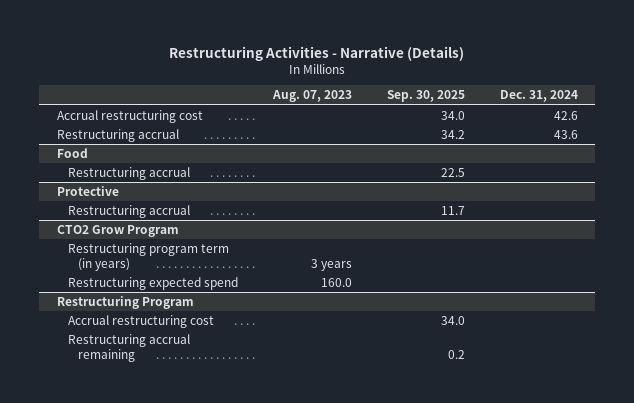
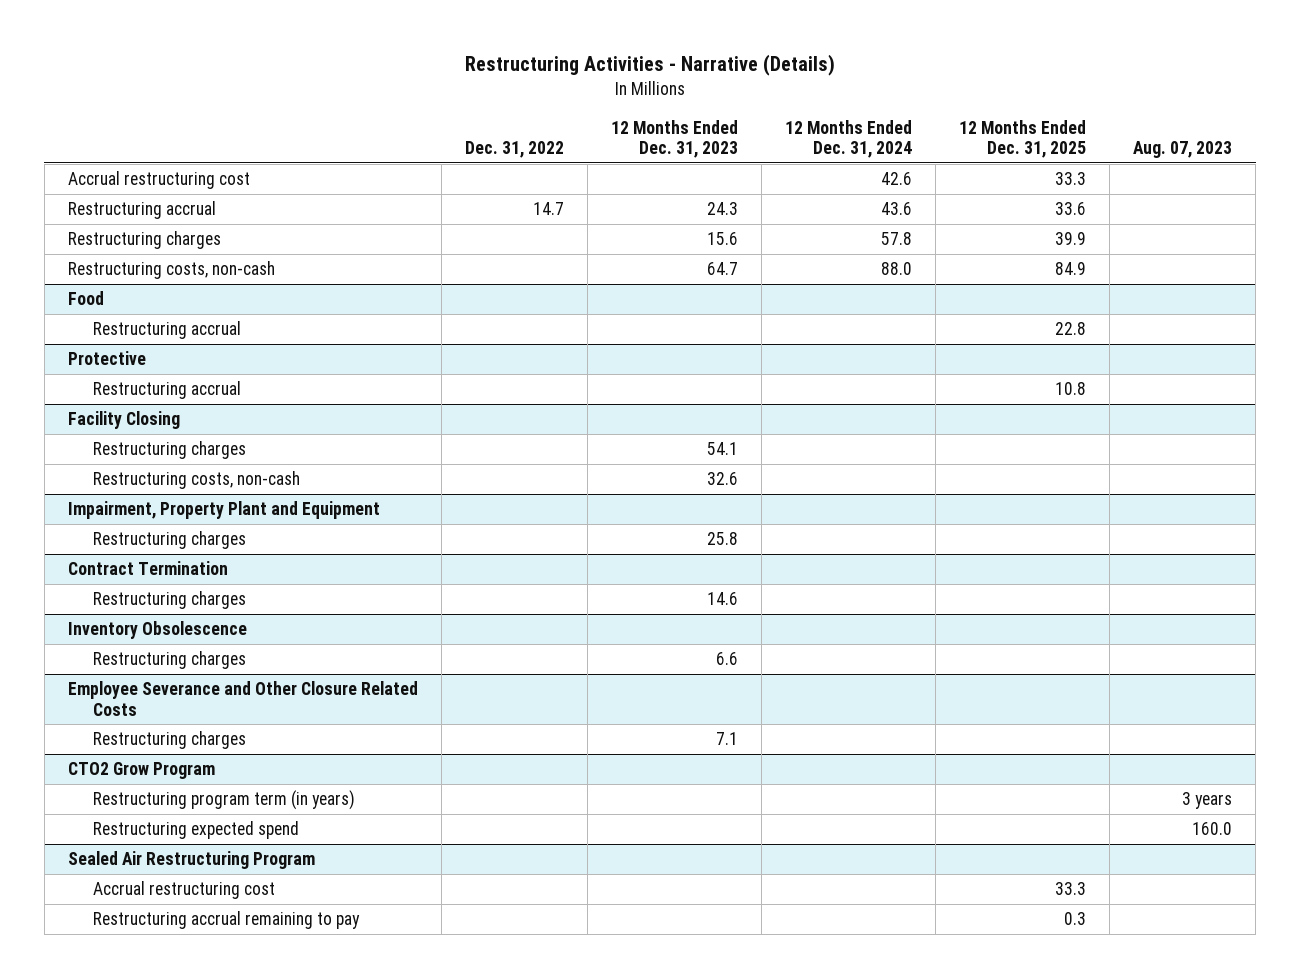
- | Aug. 07, 2023 | Sep. 30, 2025 | Dec. 31, 2024
+ | Dec. 31, 2022 | 12 Months Ended Dec. 31, 2023 | 12 Months Ended Dec. 31, 2024 | 12 Months Ended Dec. 31, 2025 | Aug. 07, 2023
+ Restructuring charges | | 15.6 | 57.8 | 39.9 |
+ Restructuring costs, non-cash | | 64.7 | 88.0 | 84.9 |
+ Facility Closing
+ Restructuring charges | | 54.1 | | |
+ Restructuring costs, non-cash | | 32.6 | | |
+ Impairment, Property Plant and Equipment
+ Restructuring charges | | 25.8 | | |
+ Contract Termination
+ Restructuring charges | | 14.6 | | |
+ Inventory Obsolescence
+ Restructuring charges | | 6.6 | | |
+ Employee Severance and Other Closure Related Costs
+ Restructuring charges | | 7.1 | | |
- Restructuring Program
+ Sealed Air Restructuring Program
- Restructuring accrual remaining | | 0.2 |
+ Restructuring accrual remaining to pay | | | | 0.3 |

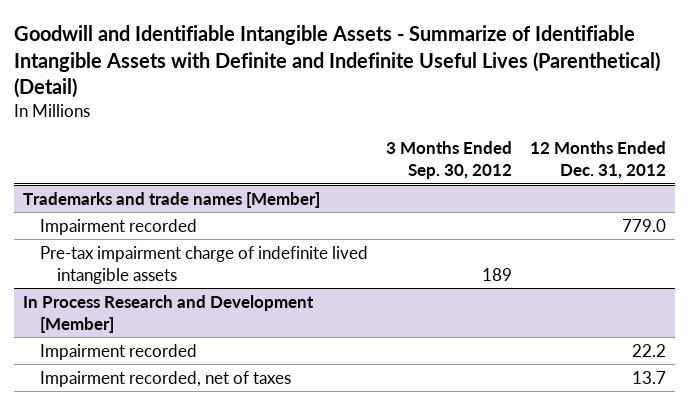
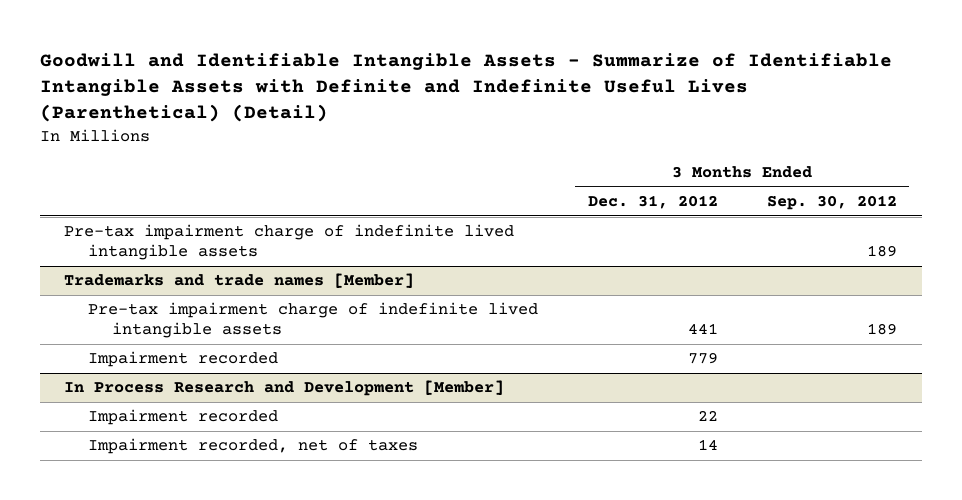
- | 3 Months Ended Sep. 30, 2012 | 12 Months Ended Dec. 31, 2012
+ | 3 Months Ended Dec. 31, 2012 | 3 Months Ended Sep. 30, 2012
+ Pre-tax impairment charge of indefinite lived intangible assets | | 189
@ Trademarks and trade names [Member]
moved down: Impairment recorded | 779 |

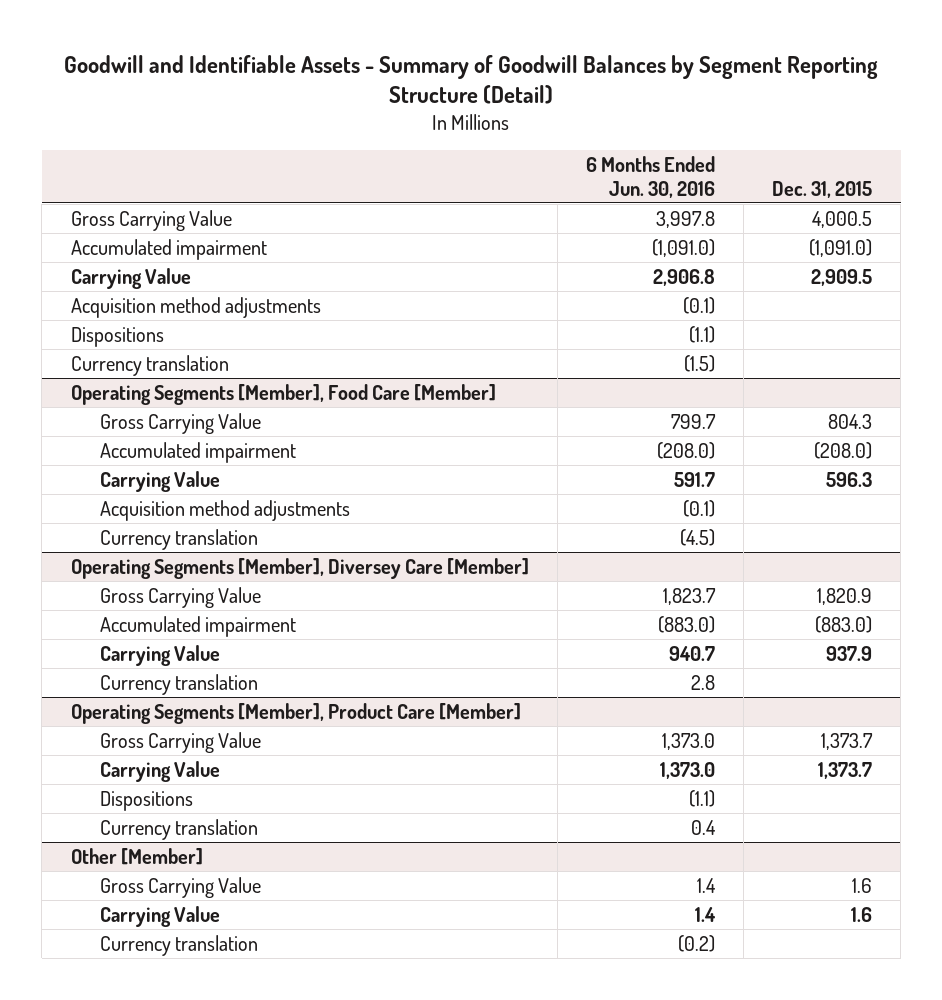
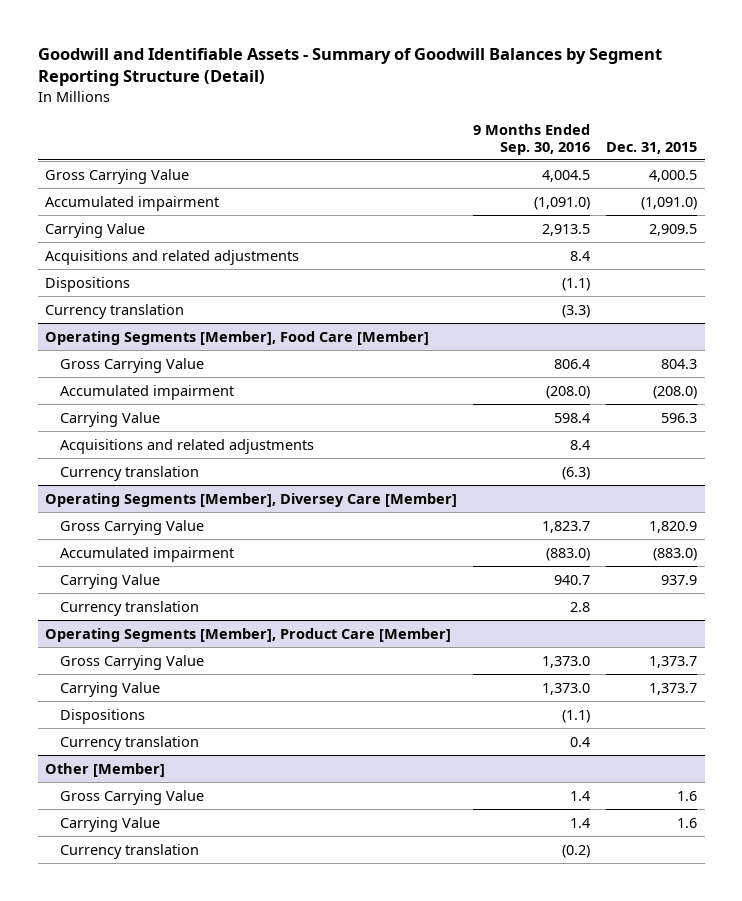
- | 6 Months Ended Jun. 30, 2016 | Dec. 31, 2015
+ | 9 Months Ended Sep. 30, 2016 | Dec. 31, 2015
- Acquisition method adjustments | (0.1) |
+ Acquisitions and related adjustments | 8.4 |
@ Operating Segments [Member], Food Care [Member]
- Acquisition method adjustments | (0.1) |
+ Acquisitions and related adjustments | 8.4 |

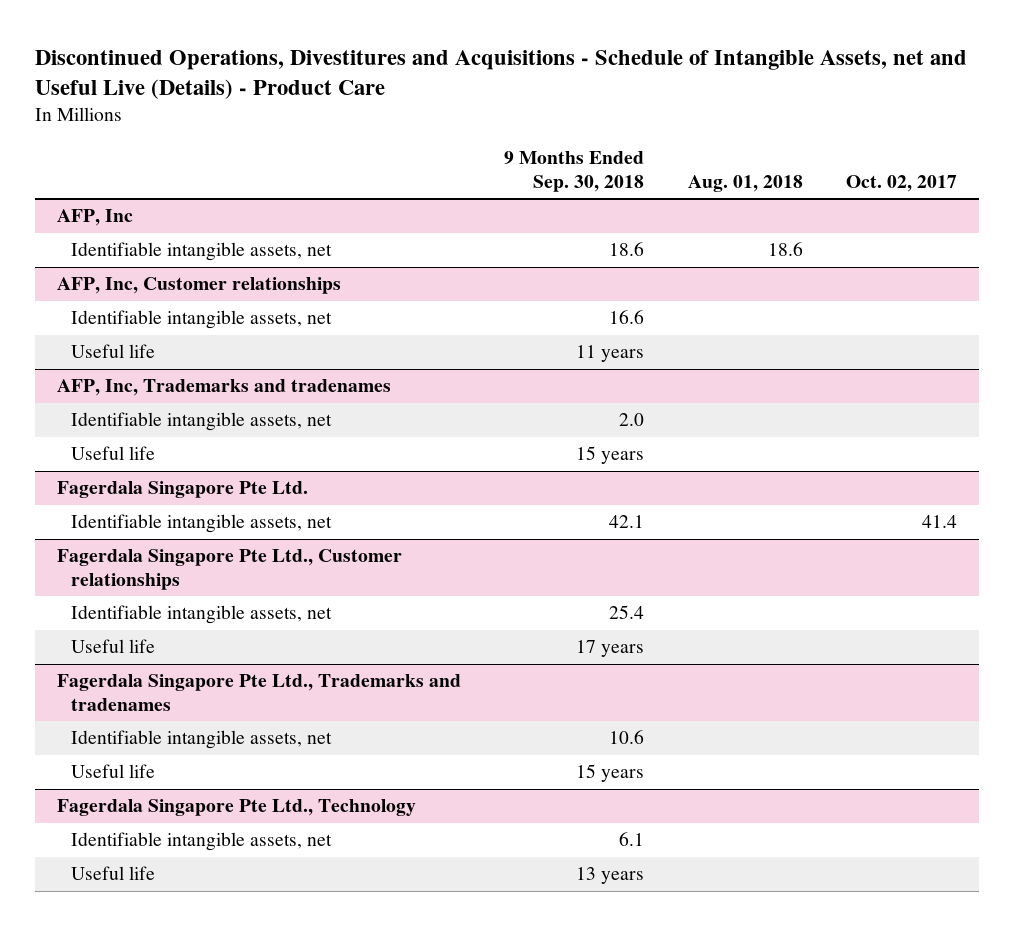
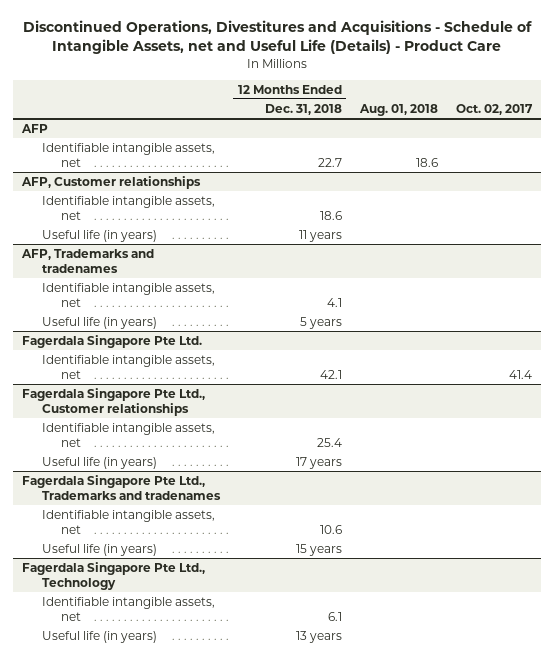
- Discontinued Operations, Divestitures and Acquisitions - Schedule of Intangible Assets, net and Useful Live (Details) - Product Care
+ Discontinued Operations, Divestitures and Acquisitions - Schedule of Intangible Assets, net and Useful Life (Details) - Product Care
- | 9 Months Ended Sep. 30, 2018 | Aug. 01, 2018 | Oct. 02, 2017
+ | 12 Months Ended Dec. 31, 2018 | Aug. 01, 2018 | Oct. 02, 2017
- AFP, Inc
+ AFP
- AFP, Inc, Customer relationships
+ AFP, Customer relationships
- Useful life | 11 years | |
- AFP, Inc, Trademarks and tradenames
+ Useful life (in years) | 11 years | |
+ AFP, Trademarks and tradenames
- Useful life | 15 years | |
+ Useful life (in years) | 5 years | |
@ Fagerdala Singapore Pte Ltd., Customer relationships
- Useful life | 17 years | |
+ Useful life (in years) | 17 years | |
@ Fagerdala Singapore Pte Ltd., Trademarks and tradenames
- Useful life | 15 years | |
+ Useful life (in years) | 15 years | |
@ Fagerdala Singapore Pte Ltd., Technology
- Useful life | 13 years | |
+ Useful life (in years) | 13 years | |

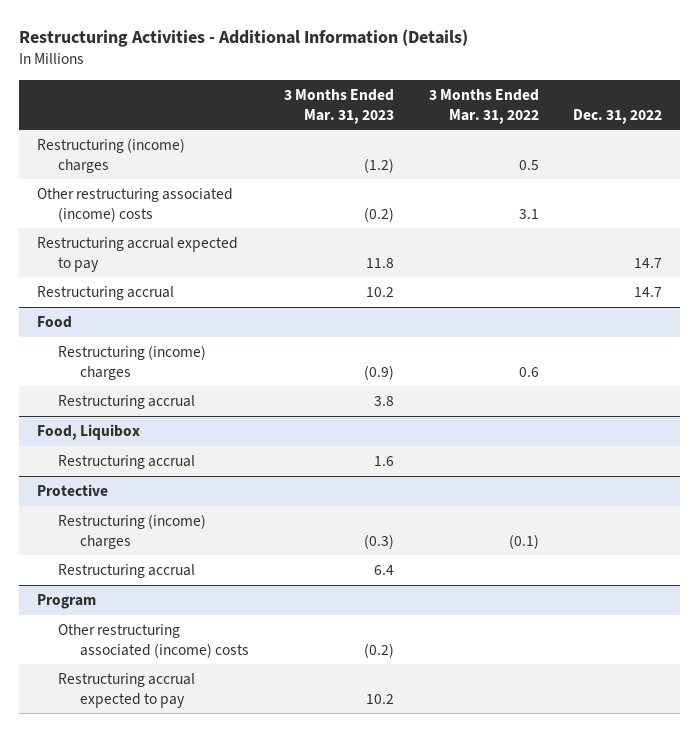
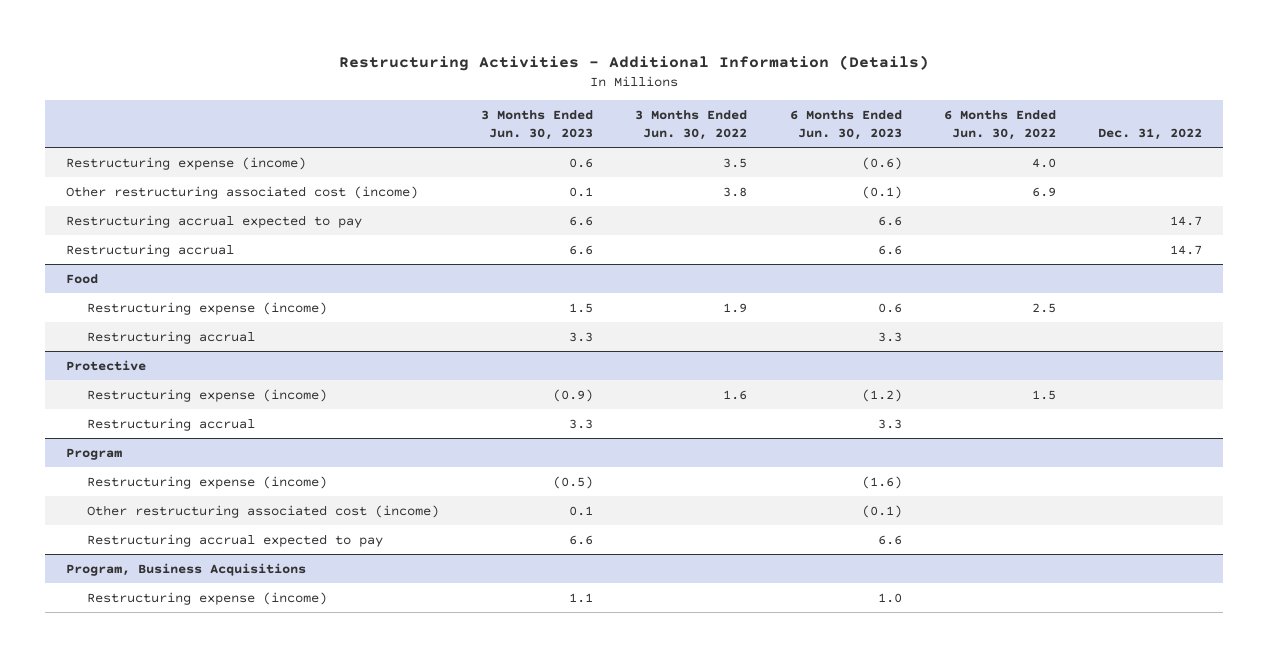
- | 3 Months Ended Mar. 31, 2023 | 3 Months Ended Mar. 31, 2022 | Dec. 31, 2022
+ | 3 Months Ended Jun. 30, 2023 | 3 Months Ended Jun. 30, 2022 | 6 Months Ended Jun. 30, 2023 | 6 Months Ended Jun. 30, 2022 | Dec. 31, 2022
- Restructuring (income) charges | (1.2) | 0.5 |
- Other restructuring associated (income) costs | (0.2) | 3.1 |
+ Restructuring expense (income) | 0.6 | 3.5 | (0.6) | 4.0 |
+ Other restructuring associated cost (income) | 0.1 | 3.8 | (0.1) | 6.9 |
@ Food
- Restructuring (income) charges | (0.9) | 0.6 |
+ Restructuring expense (income) | 1.5 | 1.9 | 0.6 | 2.5 |
- Food, Liquibox
- Restructuring accrual | 1.6 | |
@ Protective
- Restructuring (income) charges | (0.3) | (0.1) |
+ Restructuring expense (income) | (0.9) | 1.6 | (1.2) | 1.5 |
@ Program
- Other restructuring associated (income) costs | (0.2) | |
+ Restructuring expense (income) | (0.5) | | (1.6) | |
+ Other restructuring associated cost (income) | 0.1 | | (0.1) | |
+ Program, Business Acquisitions
+ Restructuring expense (income) | 1.1 | | 1.0 | |

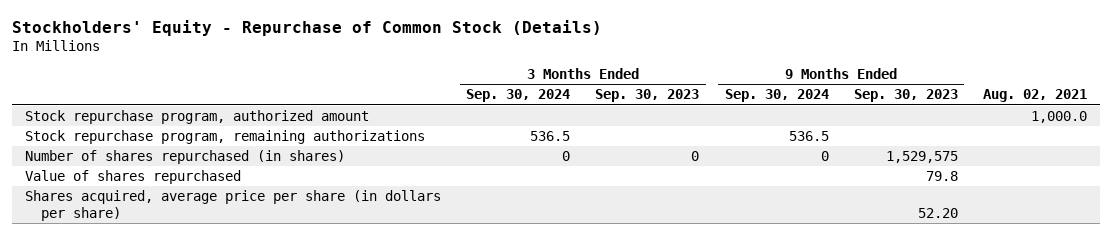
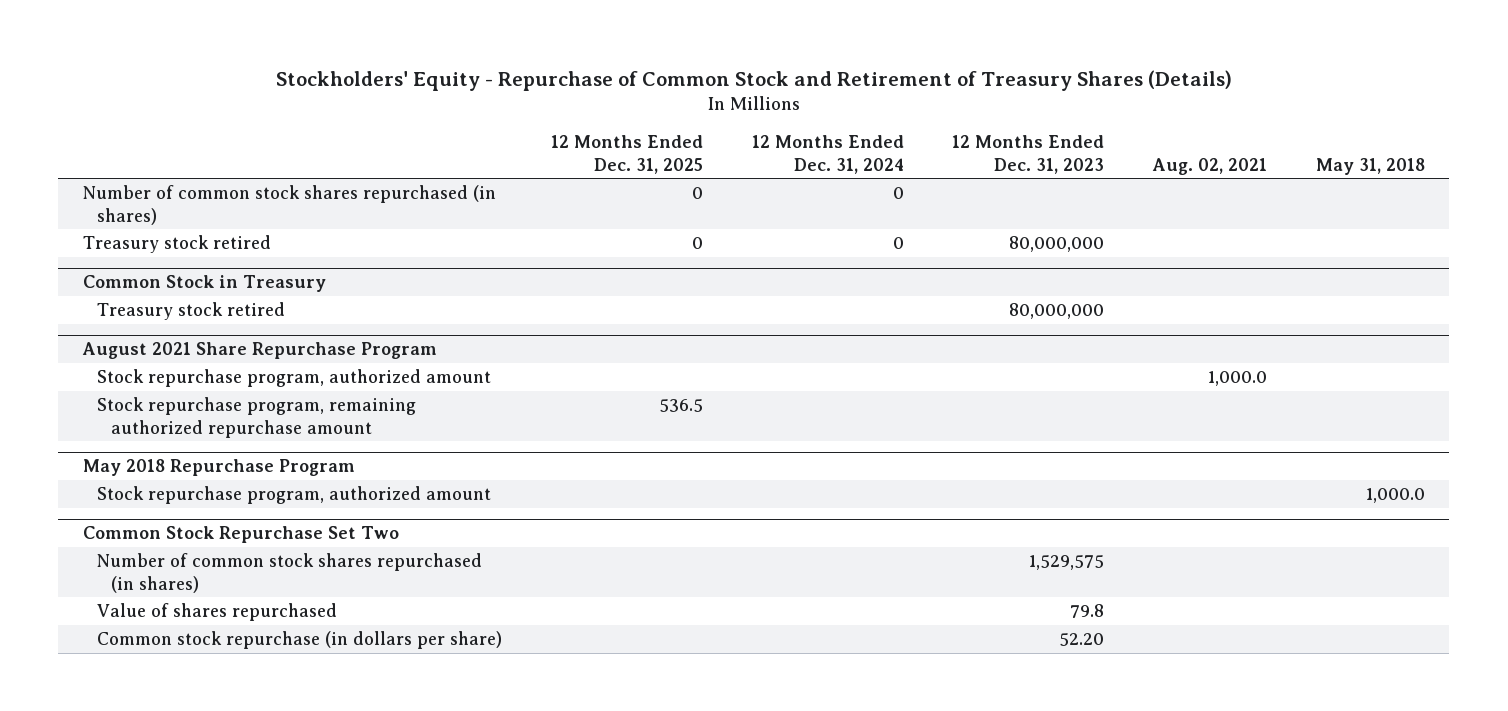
- Stockholders' Equity - Repurchase of Common Stock (Details)
+ Stockholders' Equity - Repurchase of Common Stock and Retirement of Treasury Shares (Details)
- | 3 Months Ended Sep. 30, 2024 | 3 Months Ended Sep. 30, 2023 | 9 Months Ended Sep. 30, 2024 | 9 Months Ended Sep. 30, 2023 | Aug. 02, 2021
+ | 12 Months Ended Dec. 31, 2025 | 12 Months Ended Dec. 31, 2024 | 12 Months Ended Dec. 31, 2023 | Aug. 02, 2021 | May 31, 2018
- Stock repurchase program, authorized amount | | | | | 1,000.0
- Stock repurchase program, remaining authorizations | 536.5 | | 536.5 | |
- Number of shares repurchased (in shares) | 0 | 0 | 0 | 1,529,575 |
- Value of shares repurchased | | | | 79.8 |
- Shares acquired, average price per share (in dollars per share) | | | | 52.20 |
+ Number of common stock shares repurchased (in shares) | 0 | 0 | | |
+ Treasury stock retired | 0 | 0 | 80,000,000 | |
+ Common Stock in Treasury
+ Treasury stock retired | | | 80,000,000 | |
+ August 2021 Share Repurchase Program
+ Stock repurchase program, authorized amount | | | | 1,000.0 |
+ Stock repurchase program, remaining authorized repurchase amount | 536.5 | | | |
+ May 2018 Repurchase Program
+ Stock repurchase program, authorized amount | | | | | 1,000.0
+ Common Stock Repurchase Set Two
+ Number of common stock shares repurchased (in shares) | | | 1,529,575 | |
+ Value of shares repurchased | | | 79.8 | |
+ Common stock repurchase (in dollars per share) | | | 52.20 | |

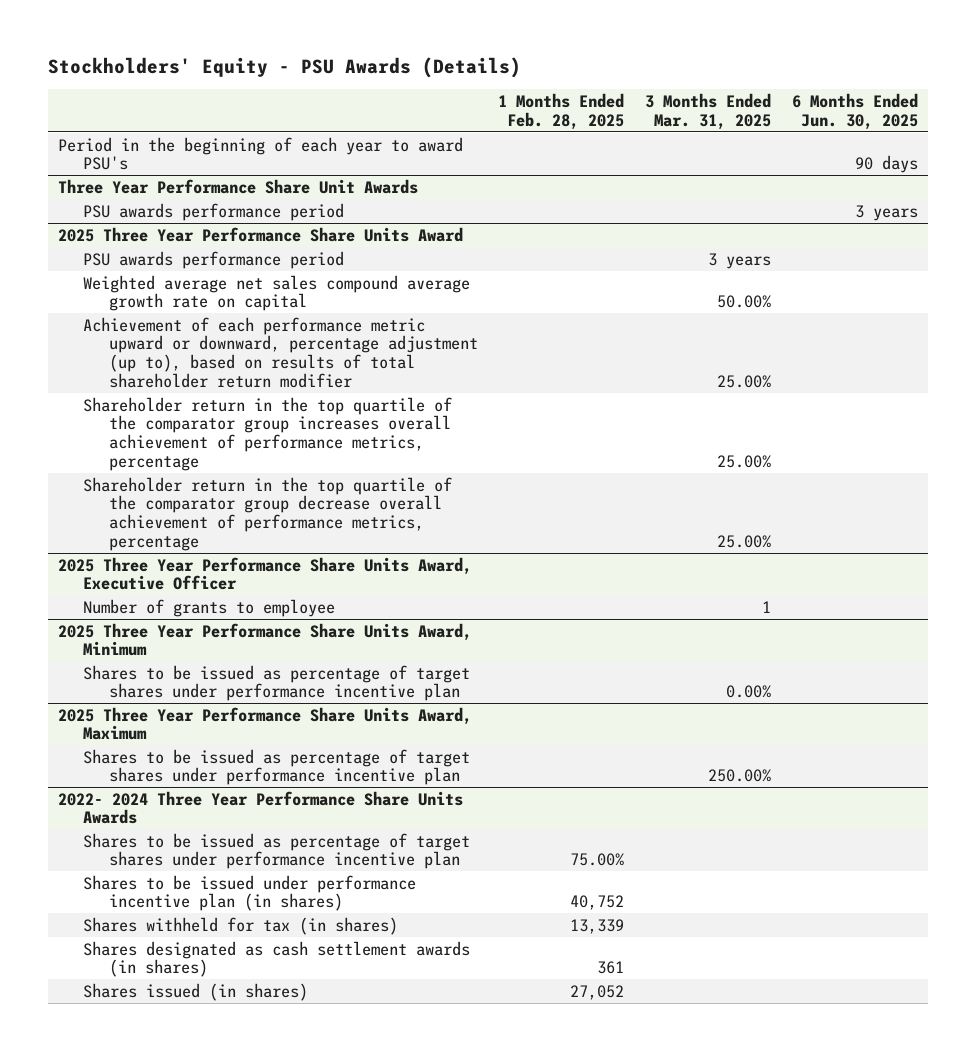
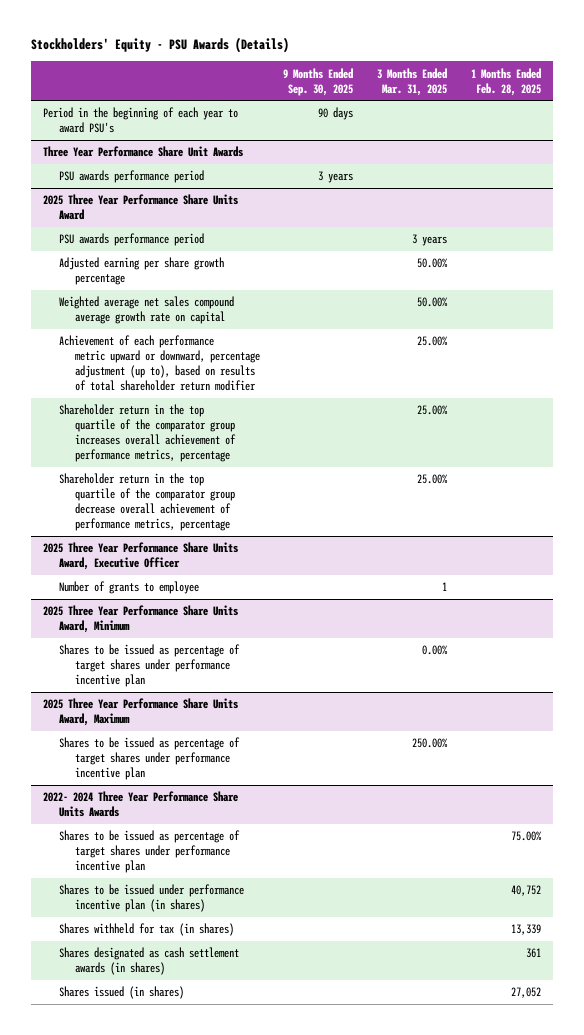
- | 1 Months Ended Feb. 28, 2025 | 3 Months Ended Mar. 31, 2025 | 6 Months Ended Jun. 30, 2025
+ | 9 Months Ended Sep. 30, 2025 | 3 Months Ended Mar. 31, 2025 | 1 Months Ended Feb. 28, 2025
@ 2025 Three Year Performance Share Units Award
+ Adjusted earning per share growth percentage | | 50.00% |

